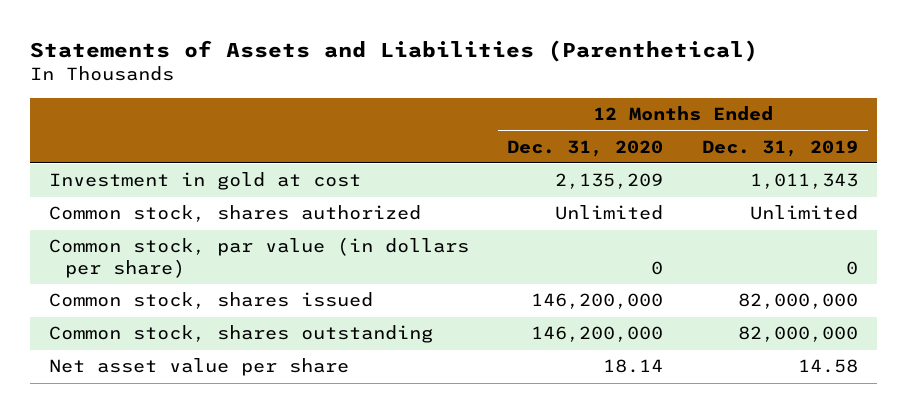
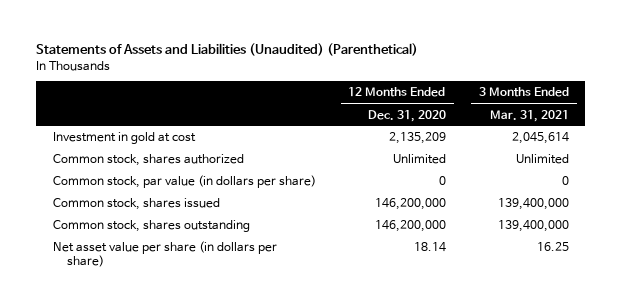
- Statements of Assets and Liabilities (Parenthetical)
+ Statements of Assets and Liabilities (Unaudited) (Parenthetical)
- | 12 Months Ended Dec. 31, 2020 | 12 Months Ended Dec. 31, 2019
+ | 12 Months Ended Dec. 31, 2020 | 3 Months Ended Mar. 31, 2021
- Net asset value per share | 18.14 | 14.58
+ Net asset value per share (in dollars per share) | 18.14 | 16.25

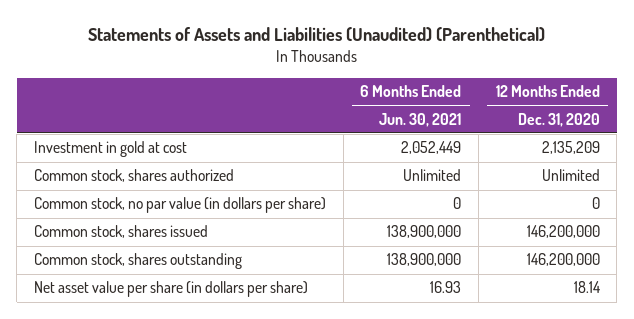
- | 12 Months Ended Dec. 31, 2020 | 3 Months Ended Mar. 31, 2021
+ | 6 Months Ended Jun. 30, 2021 | 12 Months Ended Dec. 31, 2020
- Common stock, par value (in dollars per share) | 0 | 0
+ Common stock, no par value (in dollars per share) | 0 | 0

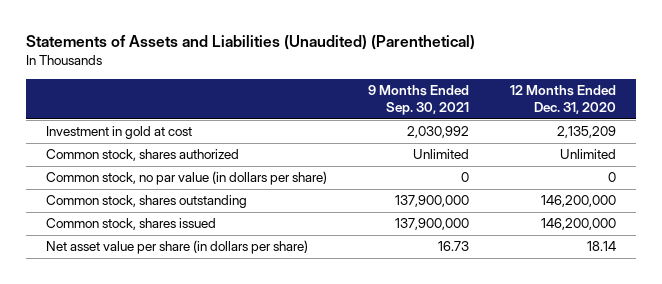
- | 6 Months Ended Jun. 30, 2021 | 12 Months Ended Dec. 31, 2020
+ | 9 Months Ended Sep. 30, 2021 | 12 Months Ended Dec. 31, 2020
moved down: Common stock, shares issued | 137,900,000 | 146,200,000

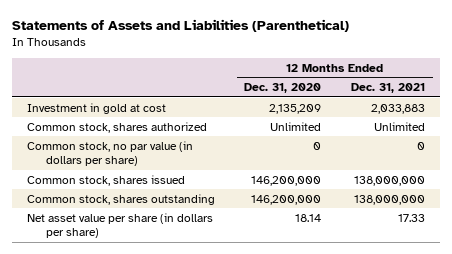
- Statements of Assets and Liabilities (Unaudited) (Parenthetical)
+ Statements of Assets and Liabilities (Parenthetical)
- | 9 Months Ended Sep. 30, 2021 | 12 Months Ended Dec. 31, 2020
+ | 12 Months Ended Dec. 31, 2020 | 12 Months Ended Dec. 31, 2021
moved down: Common stock, shares outstanding | 146,200,000 | 138,000,000

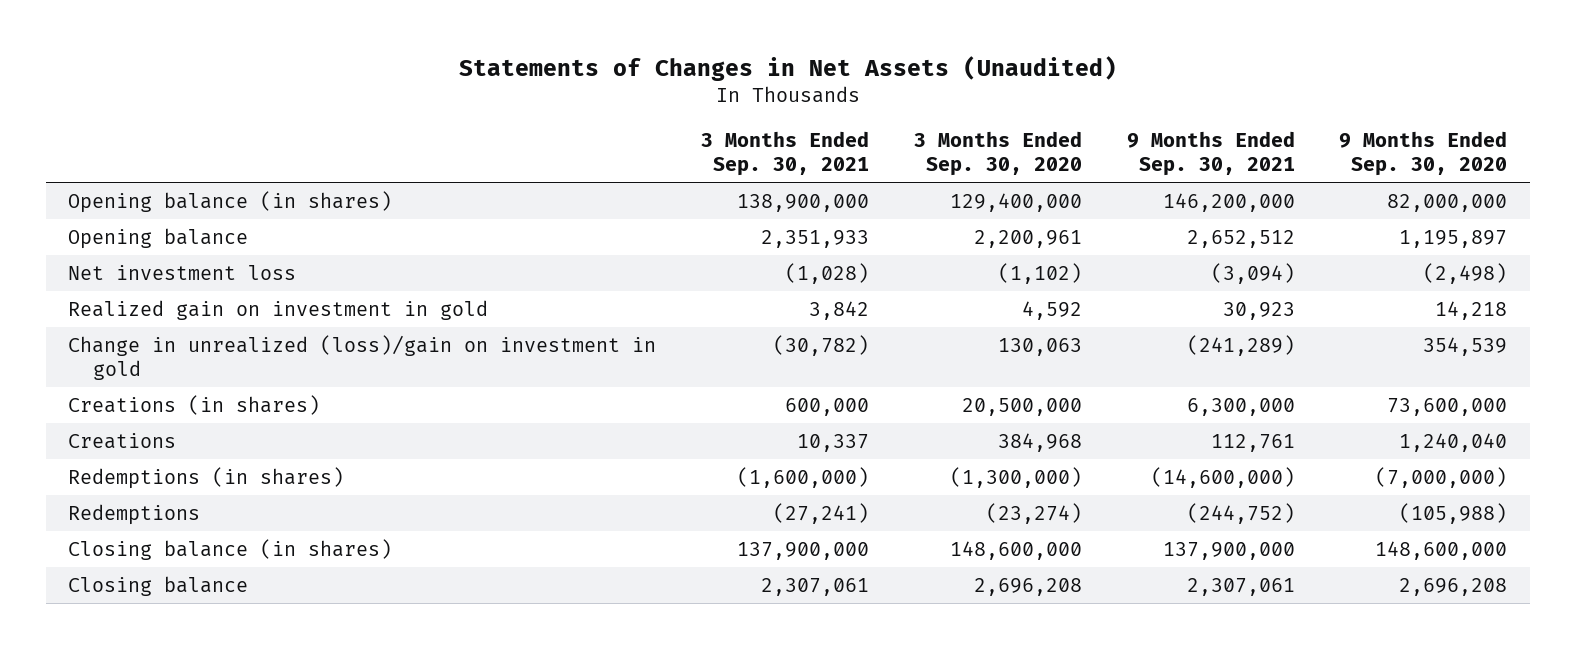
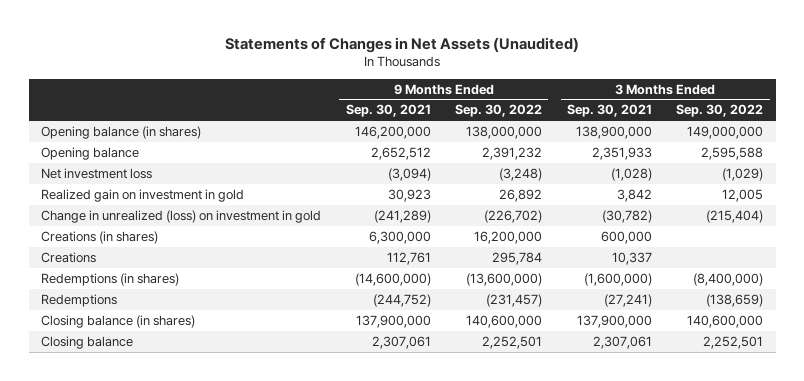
- | 3 Months Ended Sep. 30, 2021 | 3 Months Ended Sep. 30, 2020 | 9 Months Ended Sep. 30, 2021 | 9 Months Ended Sep. 30, 2020
+ | 9 Months Ended Sep. 30, 2021 | 9 Months Ended Sep. 30, 2022 | 3 Months Ended Sep. 30, 2021 | 3 Months Ended Sep. 30, 2022
- Change in unrealized (loss)/gain on investment in gold | (30,782) | 130,063 | (241,289) | 354,539
+ Change in unrealized (loss) on investment in gold | (241,289) | (226,702) | (30,782) | (215,404)

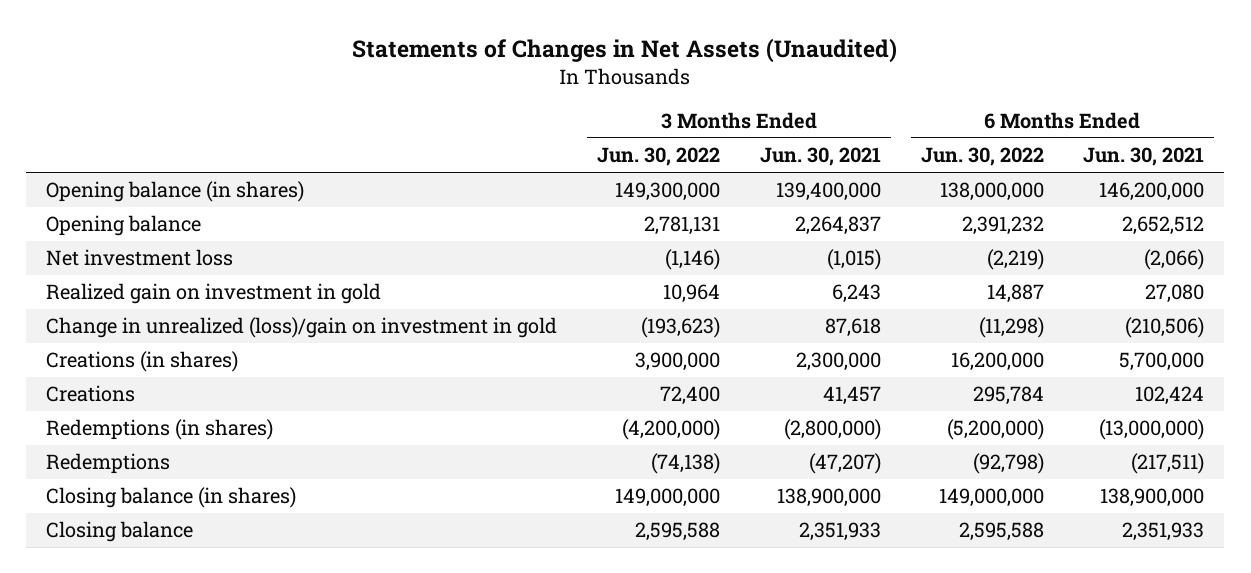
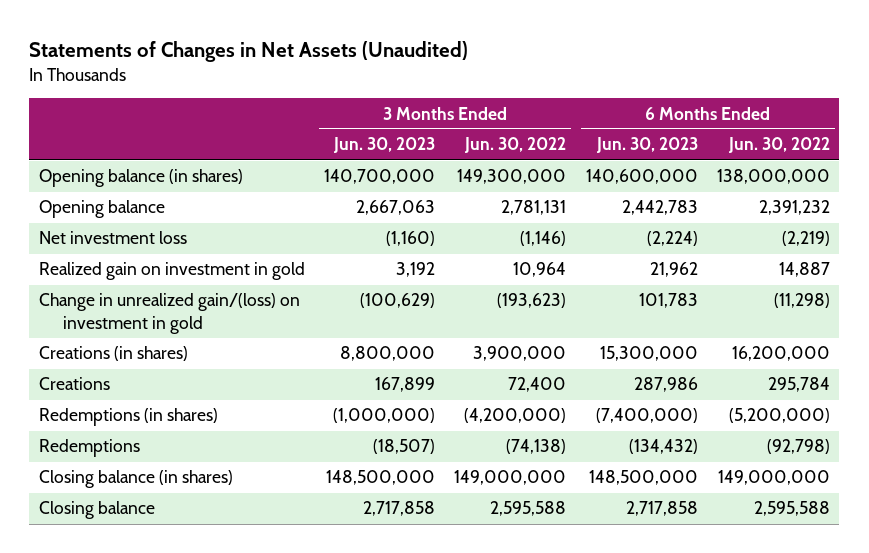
- | 3 Months Ended Jun. 30, 2022 | 3 Months Ended Jun. 30, 2021 | 6 Months Ended Jun. 30, 2022 | 6 Months Ended Jun. 30, 2021
+ | 3 Months Ended Jun. 30, 2023 | 3 Months Ended Jun. 30, 2022 | 6 Months Ended Jun. 30, 2023 | 6 Months Ended Jun. 30, 2022
- Change in unrealized (loss)/gain on investment in gold | (193,623) | 87,618 | (11,298) | (210,506)
+ Change in unrealized gain/(loss) on investment in gold | (100,629) | (193,623) | 101,783 | (11,298)

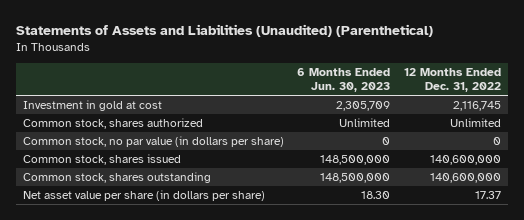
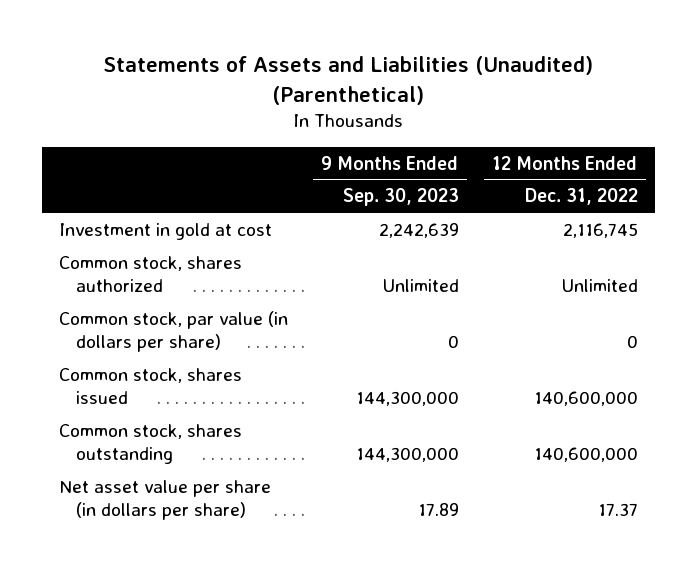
- | 6 Months Ended Jun. 30, 2023 | 12 Months Ended Dec. 31, 2022
+ | 9 Months Ended Sep. 30, 2023 | 12 Months Ended Dec. 31, 2022
- Common stock, no par value (in dollars per share) | 0 | 0
+ Common stock, par value (in dollars per share) | 0 | 0

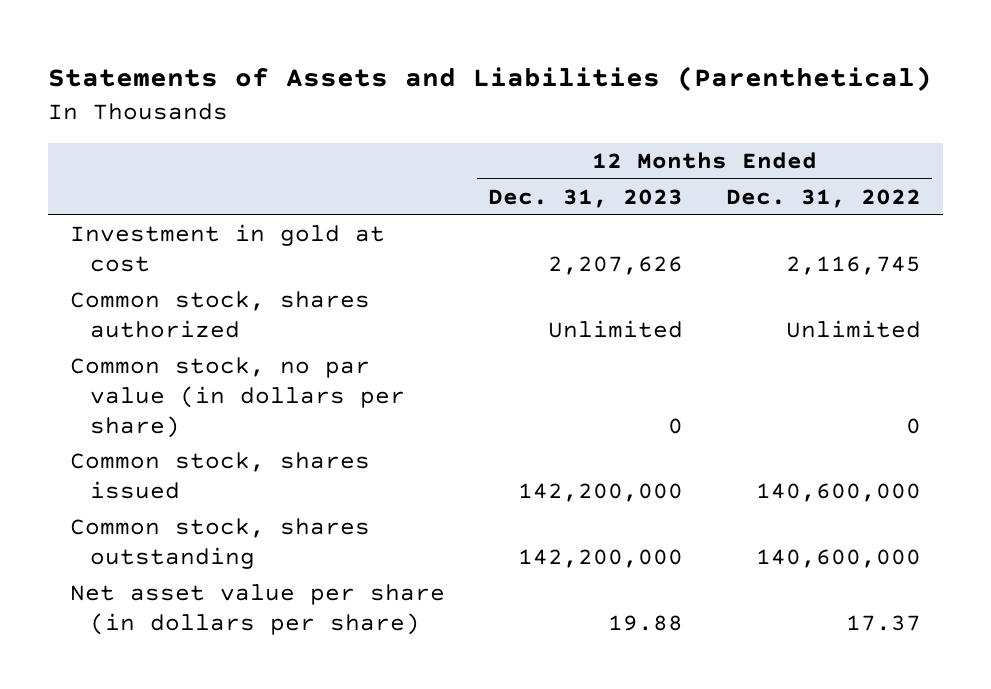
- Statements of Assets and Liabilities (Unaudited) (Parenthetical)
+ Statements of Assets and Liabilities (Parenthetical)
- | 9 Months Ended Sep. 30, 2023 | 12 Months Ended Dec. 31, 2022
+ | 12 Months Ended Dec. 31, 2023 | 12 Months Ended Dec. 31, 2022
- Common stock, par value (in dollars per share) | 0 | 0
+ Common stock, no par value (in dollars per share) | 0 | 0

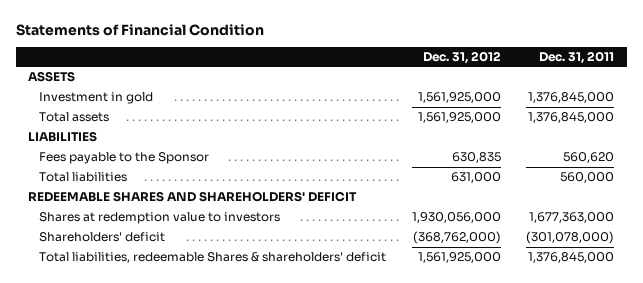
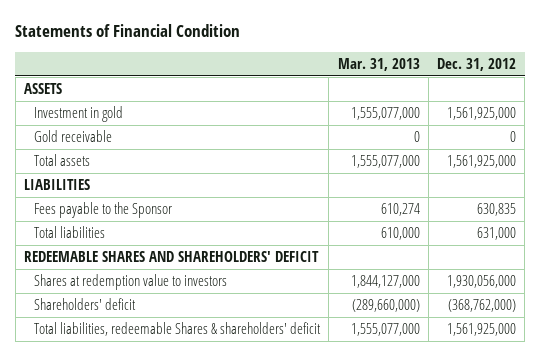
- | Dec. 31, 2012 | Dec. 31, 2011
+ | Mar. 31, 2013 | Dec. 31, 2012
+ Gold receivable | 0 | 0

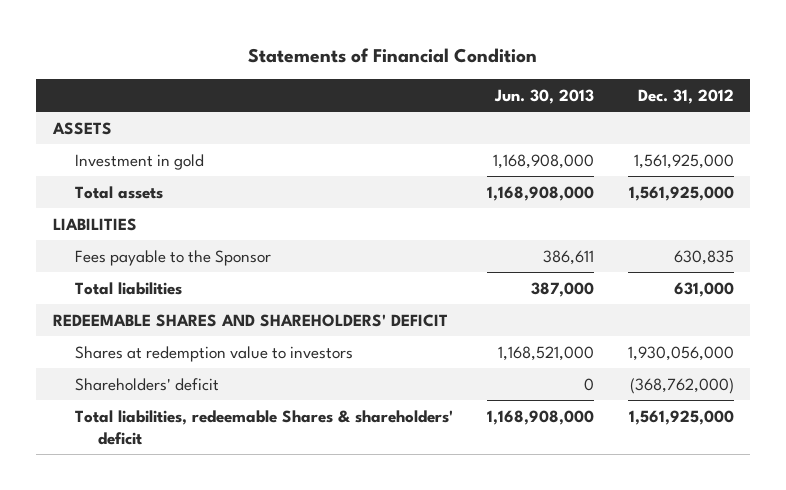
- | Mar. 31, 2013 | Dec. 31, 2012
+ | Jun. 30, 2013 | Dec. 31, 2012
- Gold receivable | 0 | 0

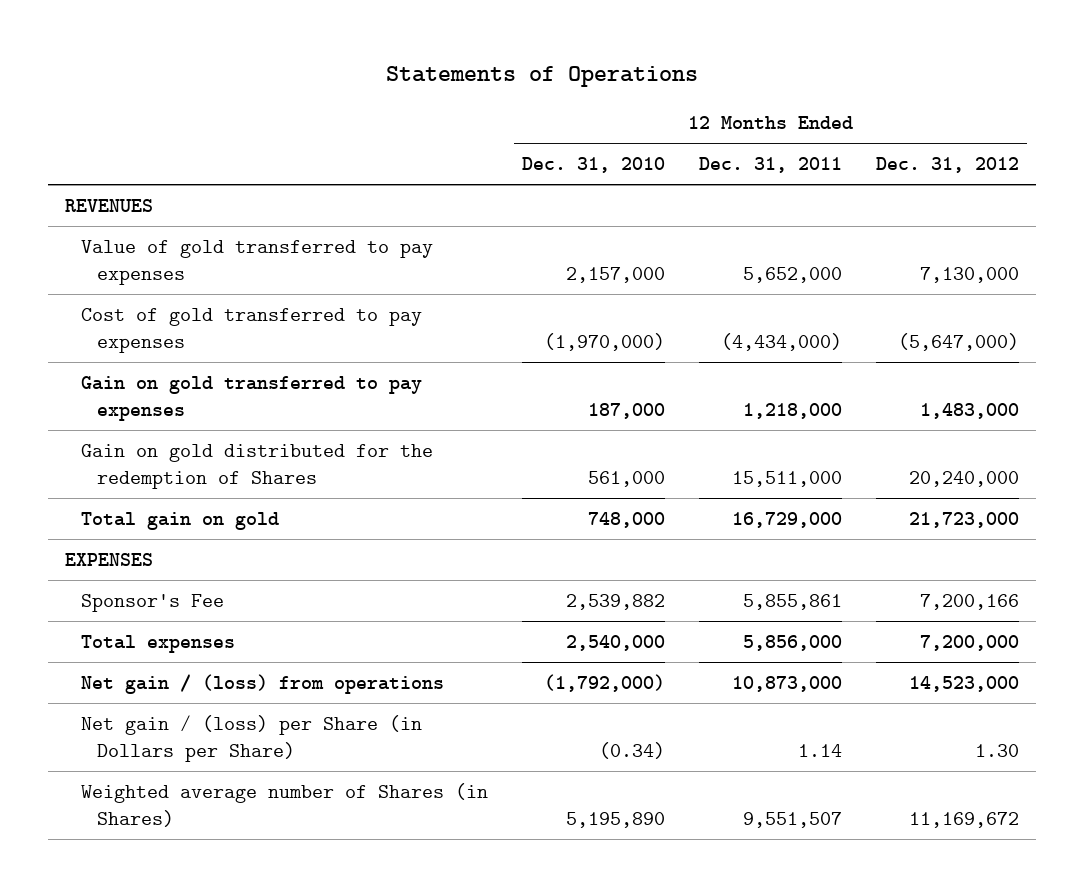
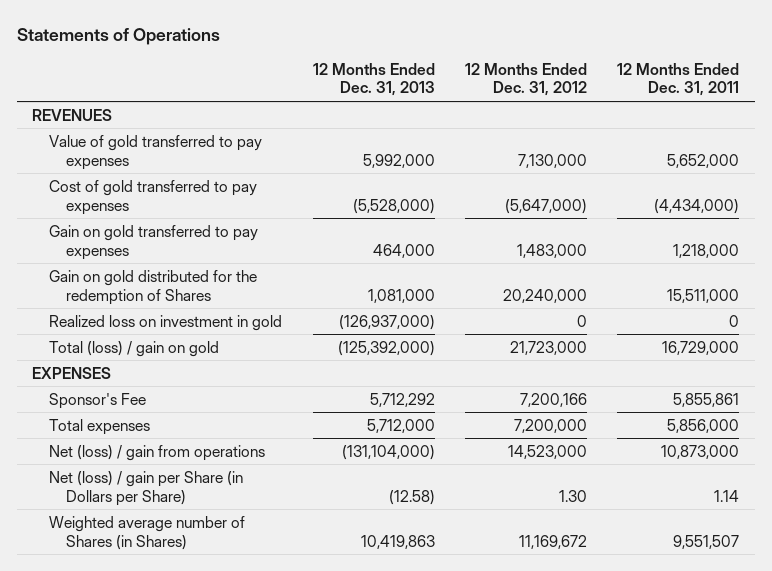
- | 12 Months Ended Dec. 31, 2010 | 12 Months Ended Dec. 31, 2011 | 12 Months Ended Dec. 31, 2012
+ | 12 Months Ended Dec. 31, 2013 | 12 Months Ended Dec. 31, 2012 | 12 Months Ended Dec. 31, 2011
- Total gain on gold | 748,000 | 16,729,000 | 21,723,000
+ Realized loss on investment in gold | (126,937,000) | 0 | 0
+ Total (loss) / gain on gold | (125,392,000) | 21,723,000 | 16,729,000
- Net gain / (loss) from operations | (1,792,000) | 10,873,000 | 14,523,000
- Net gain / (loss) per Share (in Dollars per Share) | (0.34) | 1.14 | 1.30
+ Net (loss) / gain from operations | (131,104,000) | 14,523,000 | 10,873,000
+ Net (loss) / gain per Share (in Dollars per Share) | (12.58) | 1.30 | 1.14

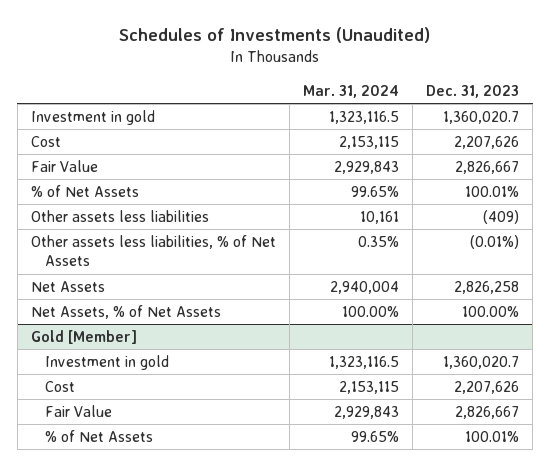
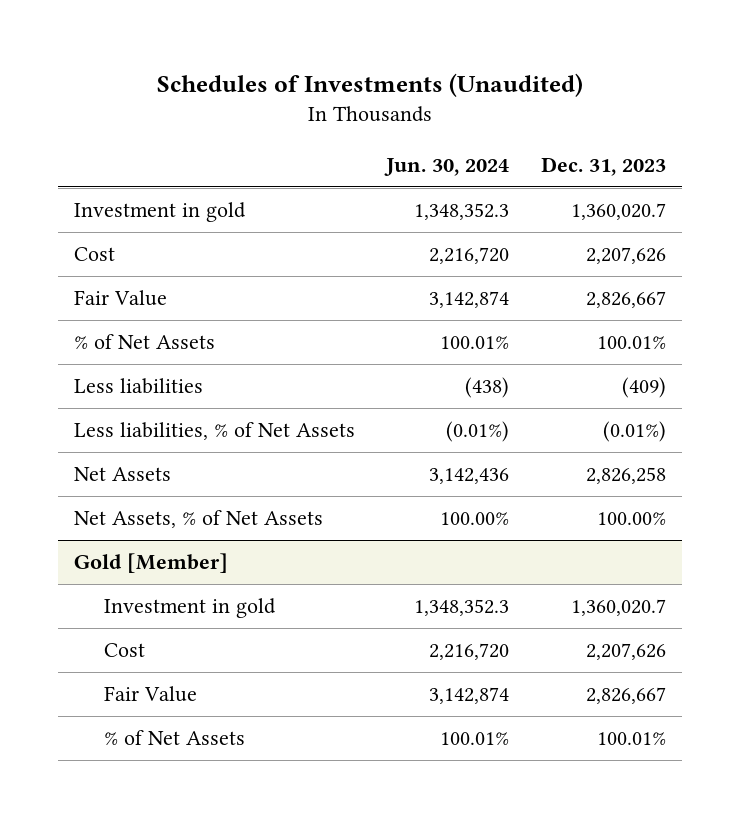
- | Mar. 31, 2024 | Dec. 31, 2023
+ | Jun. 30, 2024 | Dec. 31, 2023
- Other assets less liabilities | 10,161 | (409)
- Other assets less liabilities, % of Net Assets | 0.35% | (0.01%)
+ Less liabilities | (438) | (409)
+ Less liabilities, % of Net Assets | (0.01%) | (0.01%)

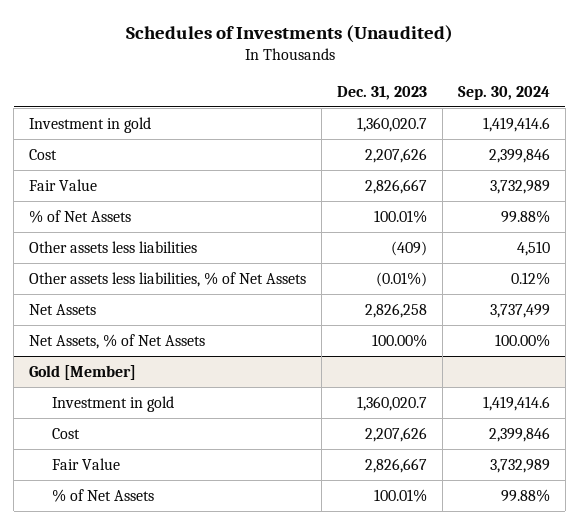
- | Jun. 30, 2024 | Dec. 31, 2023
+ | Dec. 31, 2023 | Sep. 30, 2024
- Less liabilities | (438) | (409)
- Less liabilities, % of Net Assets | (0.01%) | (0.01%)
+ Other assets less liabilities | (409) | 4,510
+ Other assets less liabilities, % of Net Assets | (0.01%) | 0.12%

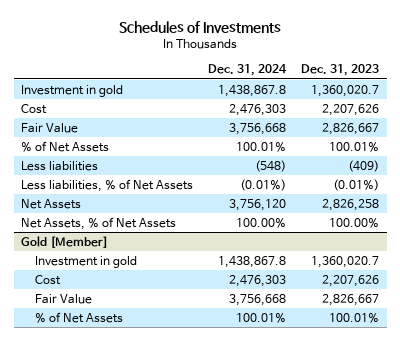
- Schedules of Investments (Unaudited)
+ Schedules of Investments
- | Dec. 31, 2023 | Sep. 30, 2024
+ | Dec. 31, 2024 | Dec. 31, 2023
- Other assets less liabilities | (409) | 4,510
- Other assets less liabilities, % of Net Assets | (0.01%) | 0.12%
+ Less liabilities | (548) | (409)
+ Less liabilities, % of Net Assets | (0.01%) | (0.01%)

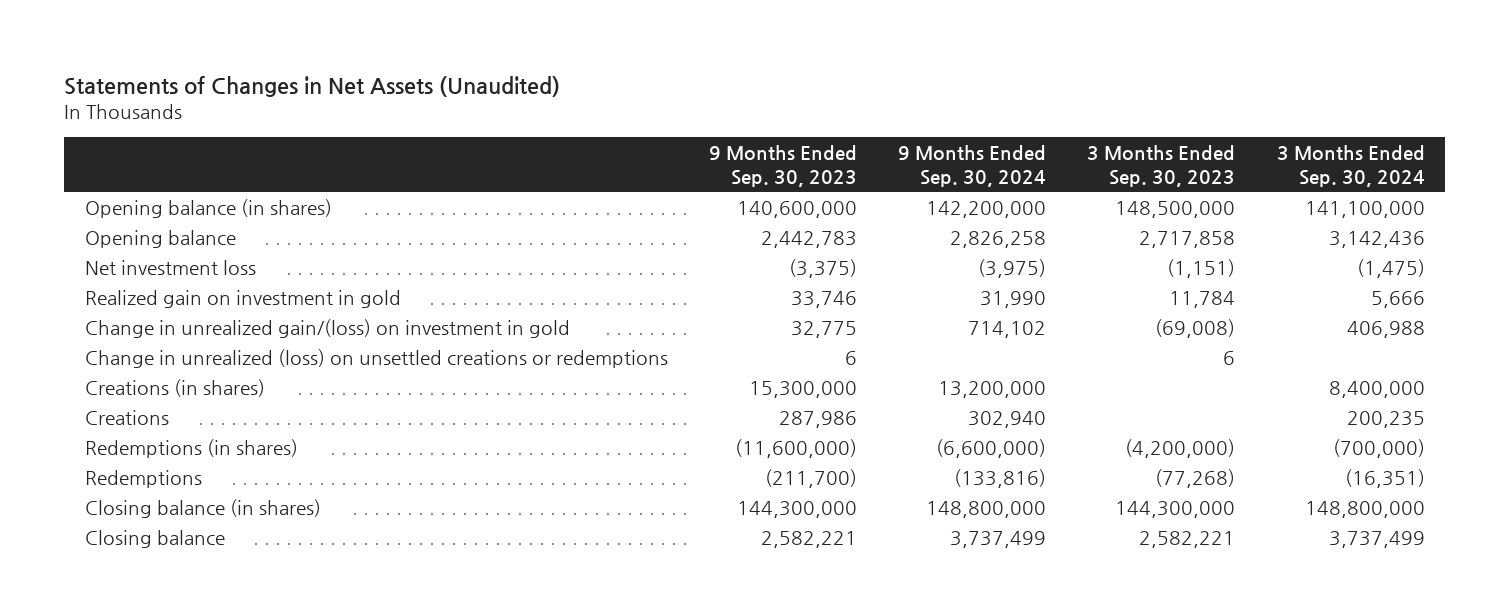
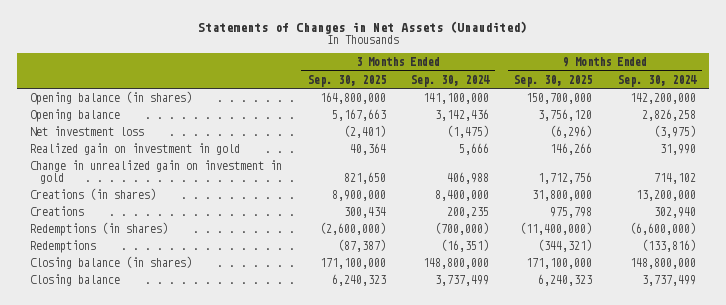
- | 9 Months Ended Sep. 30, 2023 | 9 Months Ended Sep. 30, 2024 | 3 Months Ended Sep. 30, 2023 | 3 Months Ended Sep. 30, 2024
+ | 3 Months Ended Sep. 30, 2025 | 3 Months Ended Sep. 30, 2024 | 9 Months Ended Sep. 30, 2025 | 9 Months Ended Sep. 30, 2024
- Change in unrealized gain/(loss) on investment in gold | 32,775 | 714,102 | (69,008) | 406,988
- Change in unrealized (loss) on unsettled creations or redemptions | 6 | | 6 |
+ Change in unrealized gain on investment in gold | 821,650 | 406,988 | 1,712,756 | 714,102

